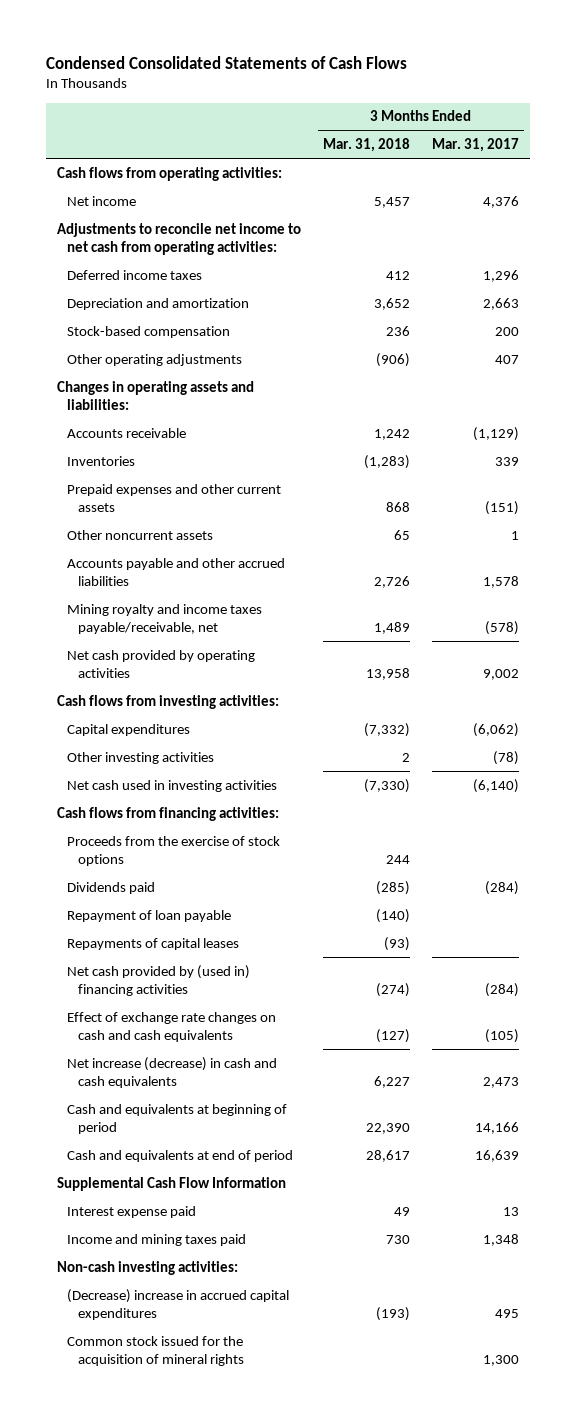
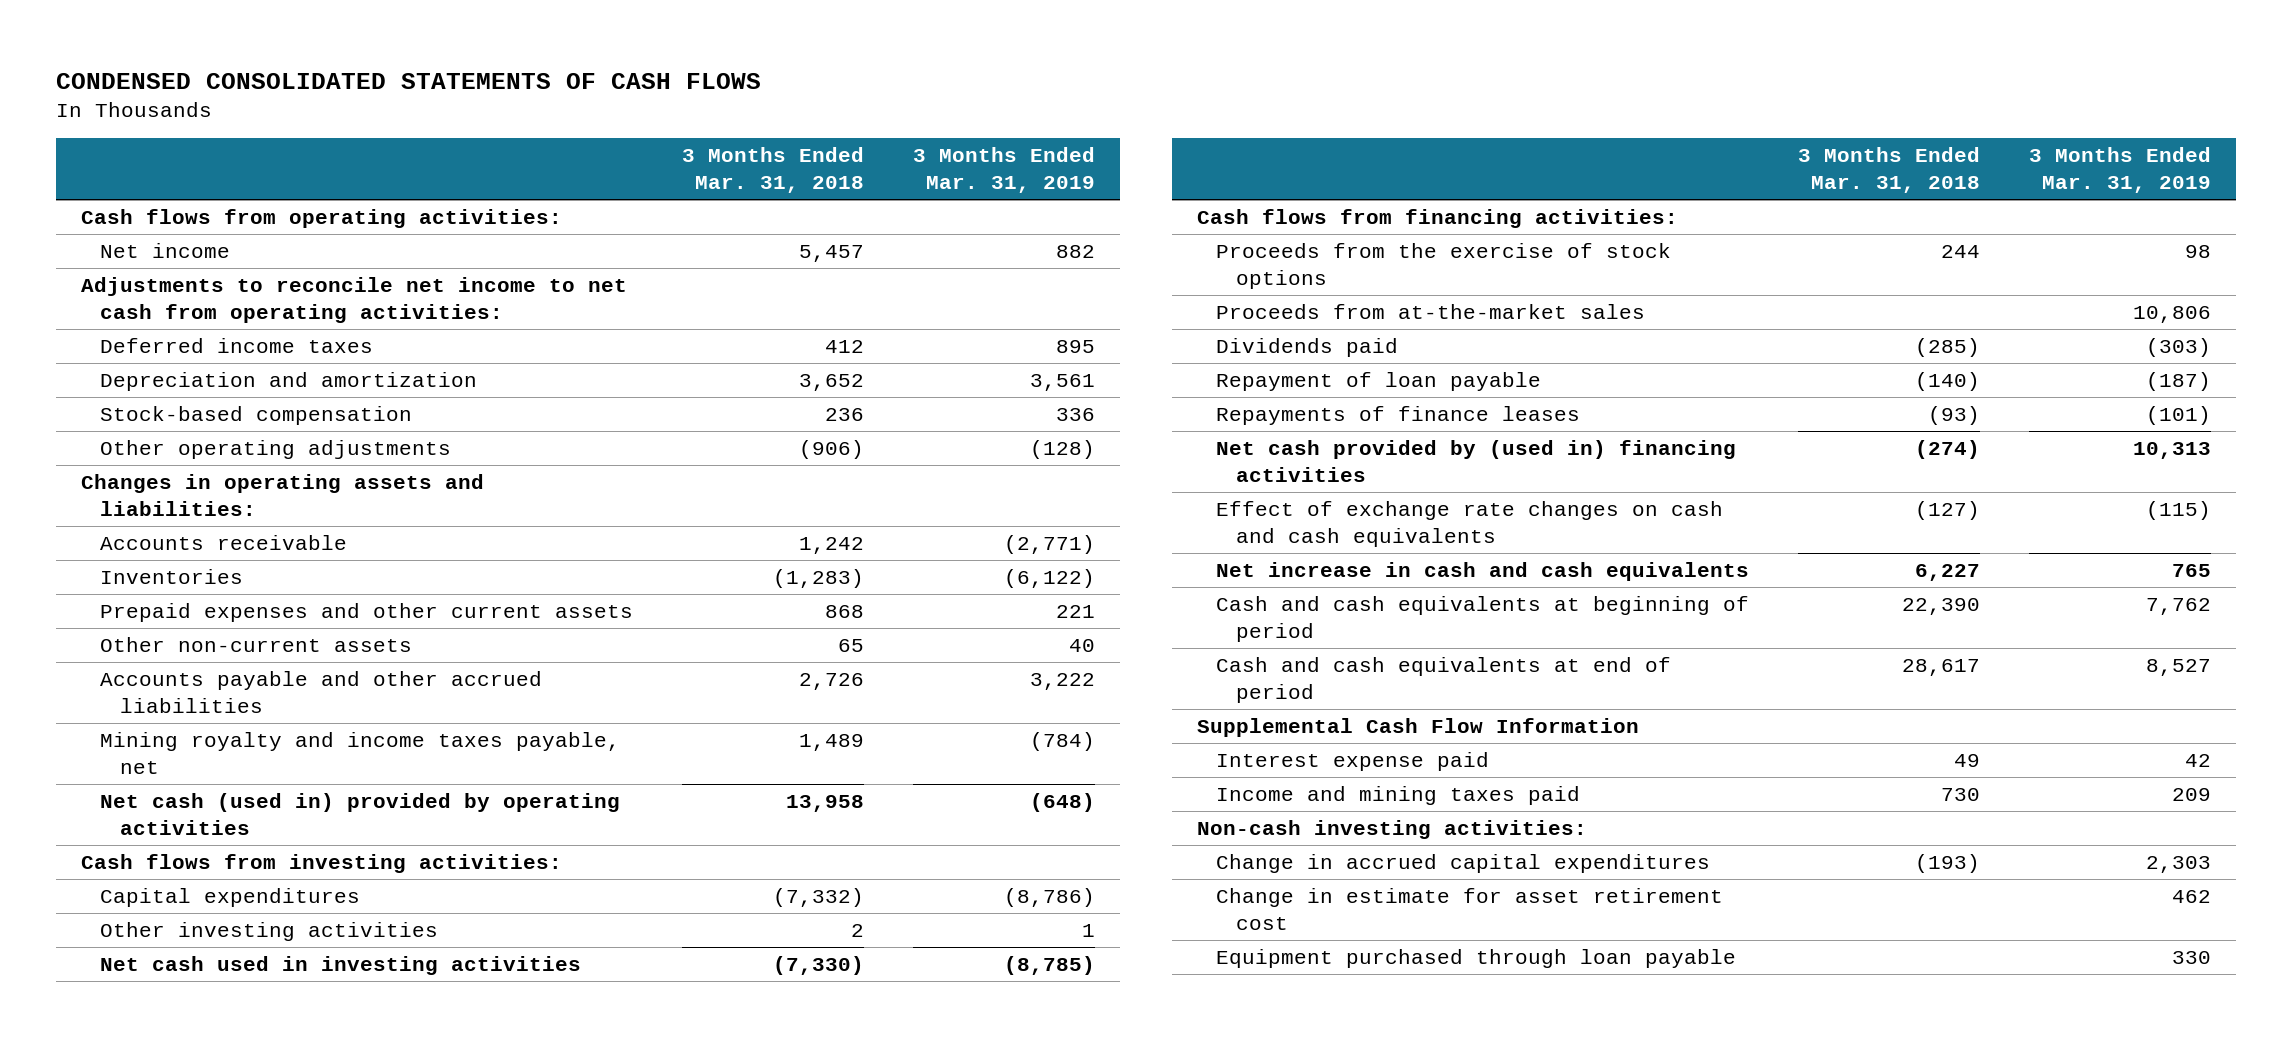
- Condensed Consolidated Statements of Cash Flows
+ CONDENSED CONSOLIDATED STATEMENTS OF CASH FLOWS
- | 3 Months Ended Mar. 31, 2018 | 3 Months Ended Mar. 31, 2017
+ | 3 Months Ended Mar. 31, 2018 | 3 Months Ended Mar. 31, 2019
- Other noncurrent assets | 65 | 1
+ Other non-current assets | 65 | 40
- Mining royalty and income taxes payable/receivable, net | 1,489 | (578)
- Net cash provided by operating activities | 13,958 | 9,002
+ Mining royalty and income taxes payable, net | 1,489 | (784)
+ Net cash (used in) provided by operating activities | 13,958 | (648)
+ Proceeds from at-the-market sales | | 10,806
- Repayments of capital leases | (93) |
+ Repayments of finance leases | (93) | (101)
- Net increase (decrease) in cash and cash equivalents | 6,227 | 2,473
- Cash and equivalents at beginning of period | 22,390 | 14,166
- Cash and equivalents at end of period | 28,617 | 16,639
+ Net increase in cash and cash equivalents | 6,227 | 765
+ Cash and cash equivalents at beginning of period | 22,390 | 7,762
+ Cash and cash equivalents at end of period | 28,617 | 8,527
- (Decrease) increase in accrued capital expenditures | (193) | 495
- Common stock issued for the acquisition of mineral rights | | 1,300
+ Change in accrued capital expenditures | (193) | 2,303
+ Change in estimate for asset retirement cost | | 462
+ Equipment purchased through loan payable | | 330

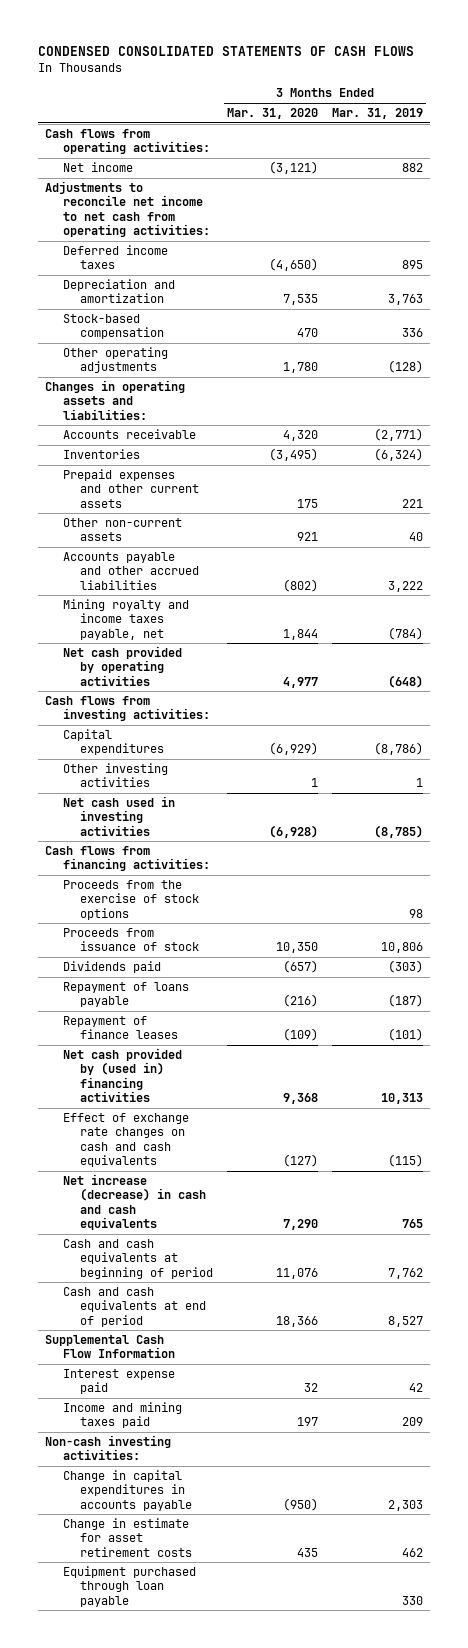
- | 3 Months Ended Mar. 31, 2018 | 3 Months Ended Mar. 31, 2019
+ | 3 Months Ended Mar. 31, 2020 | 3 Months Ended Mar. 31, 2019
- Depreciation and amortization | 3,652 | 3,561
+ Depreciation and amortization | 7,535 | 3,763
- Inventories | (1,283) | (6,122)
+ Inventories | (3,495) | (6,324)
- Net cash (used in) provided by operating activities | 13,958 | (648)
+ Net cash provided by operating activities | 4,977 | (648)
- Proceeds from at-the-market sales | | 10,806
+ Proceeds from issuance of stock | 10,350 | 10,806
- Repayment of loan payable | (140) | (187)
- Repayments of finance leases | (93) | (101)
+ Repayment of loans payable | (216) | (187)
+ Repayment of finance leases | (109) | (101)
- Net increase in cash and cash equivalents | 6,227 | 765
+ Net increase (decrease) in cash and cash equivalents | 7,290 | 765
- Change in accrued capital expenditures | (193) | 2,303
- Change in estimate for asset retirement cost | | 462
+ Change in capital expenditures in accounts payable | (950) | 2,303
+ Change in estimate for asset retirement costs | 435 | 462

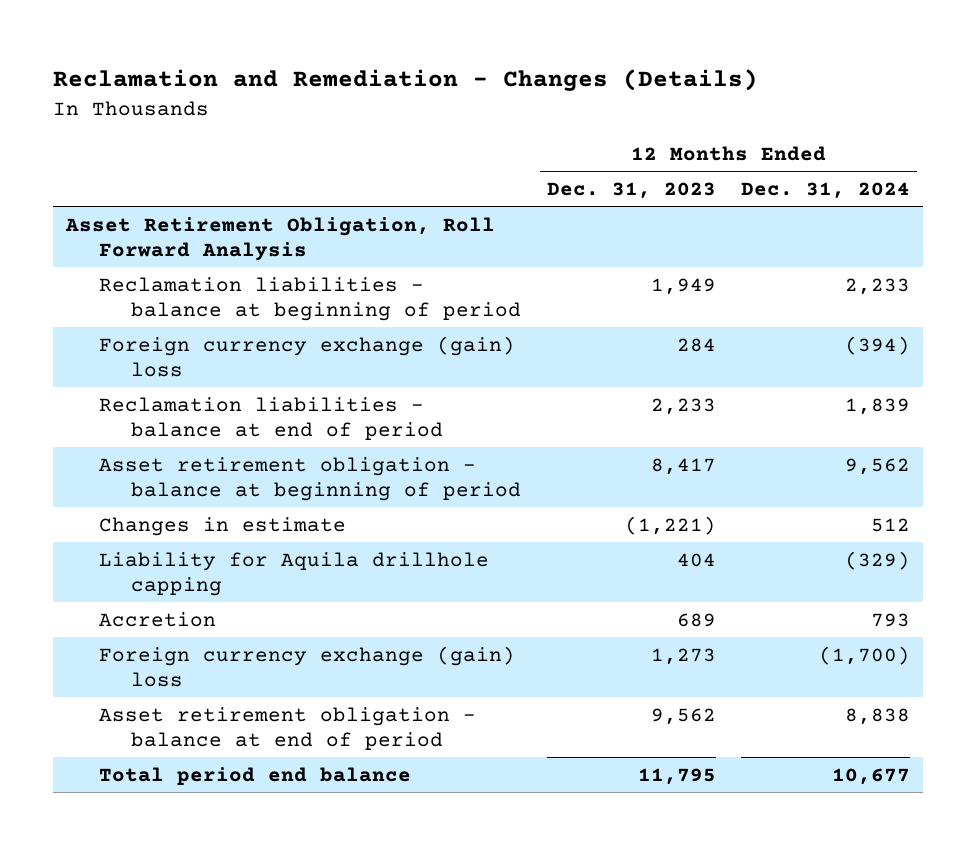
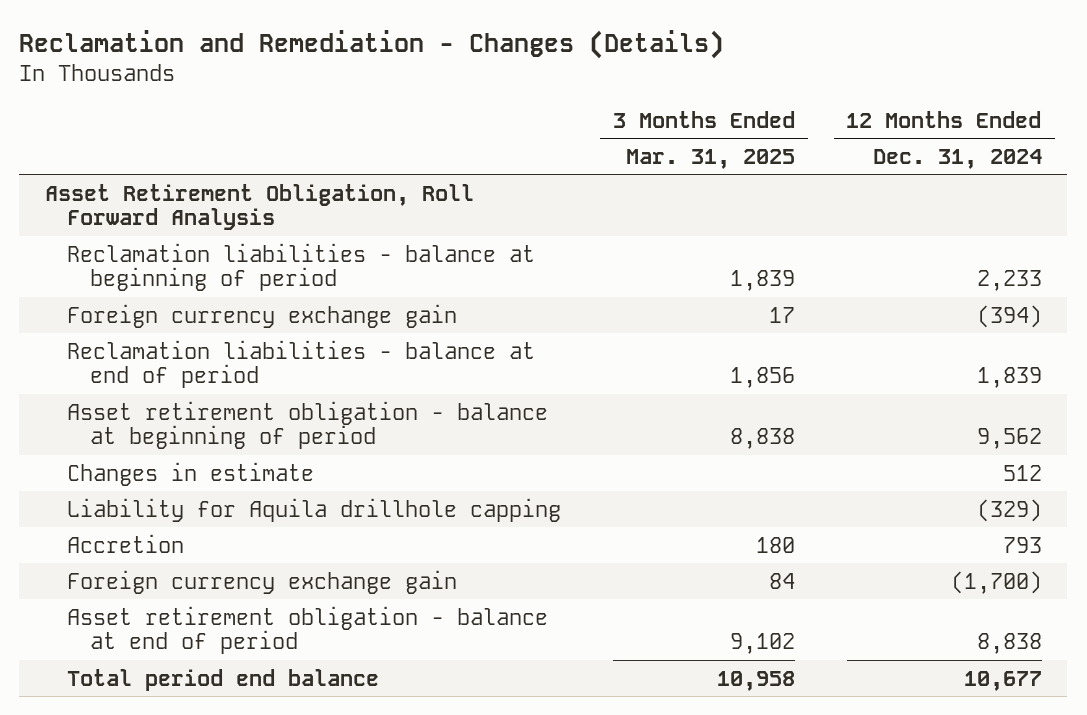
- | 12 Months Ended Dec. 31, 2023 | 12 Months Ended Dec. 31, 2024
+ | 3 Months Ended Mar. 31, 2025 | 12 Months Ended Dec. 31, 2024
- Foreign currency exchange (gain) loss | 284 | (394)
+ Foreign currency exchange gain | 17 | (394)
- Foreign currency exchange (gain) loss | 1,273 | (1,700)
+ Foreign currency exchange gain | 84 | (1,700)

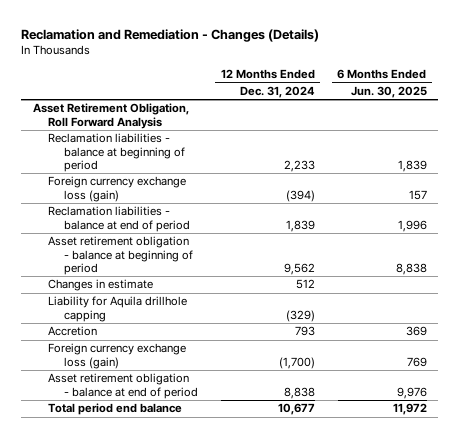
- | 3 Months Ended Mar. 31, 2025 | 12 Months Ended Dec. 31, 2024
+ | 12 Months Ended Dec. 31, 2024 | 6 Months Ended Jun. 30, 2025
- Foreign currency exchange gain | 17 | (394)
+ Foreign currency exchange loss (gain) | (394) | 157
- Foreign currency exchange gain | 84 | (1,700)
+ Foreign currency exchange loss (gain) | (1,700) | 769

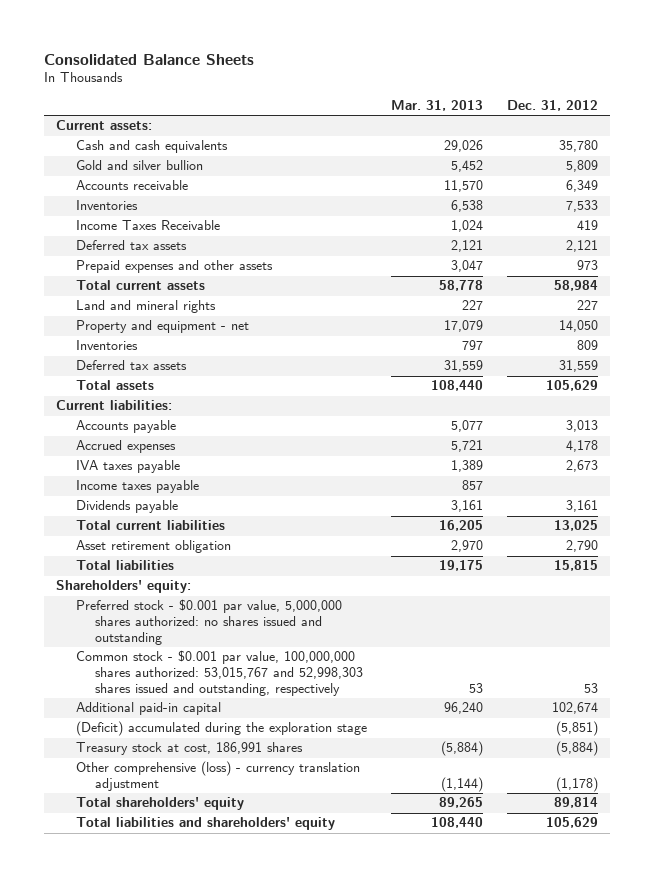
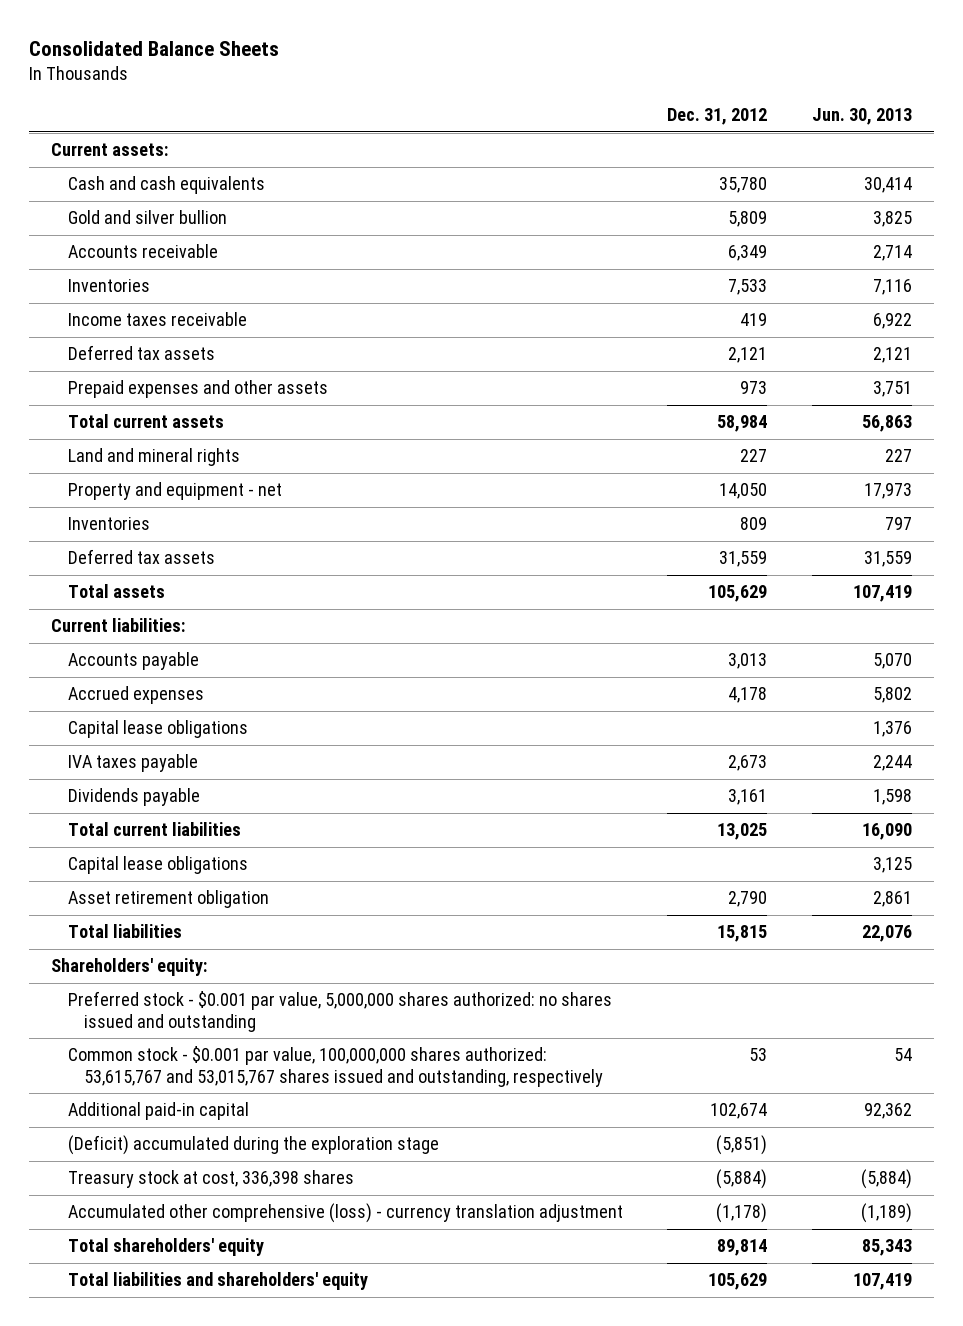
- | Mar. 31, 2013 | Dec. 31, 2012
+ | Dec. 31, 2012 | Jun. 30, 2013
- Income Taxes Receivable | 1,024 | 419
+ Income taxes receivable | 419 | 6,922
+ Capital lease obligations | | 1,376
- Income taxes payable | 857 |
+ Capital lease obligations | | 3,125
- Common stock - $0.001 par value, 100,000,000 shares authorized: 53,015,767 and 52,998,303 shares issued and outstanding, respectively | 53 | 53
+ Common stock - $0.001 par value, 100,000,000 shares authorized: 53,615,767 and 53,015,767 shares issued and outstanding, respectively | 53 | 54
- Treasury stock at cost, 186,991 shares | (5,884) | (5,884)
- Other comprehensive (loss) - currency translation adjustment | (1,144) | (1,178)
+ Treasury stock at cost, 336,398 shares | (5,884) | (5,884)
+ Accumulated other comprehensive (loss) - currency translation adjustment | (1,178) | (1,189)

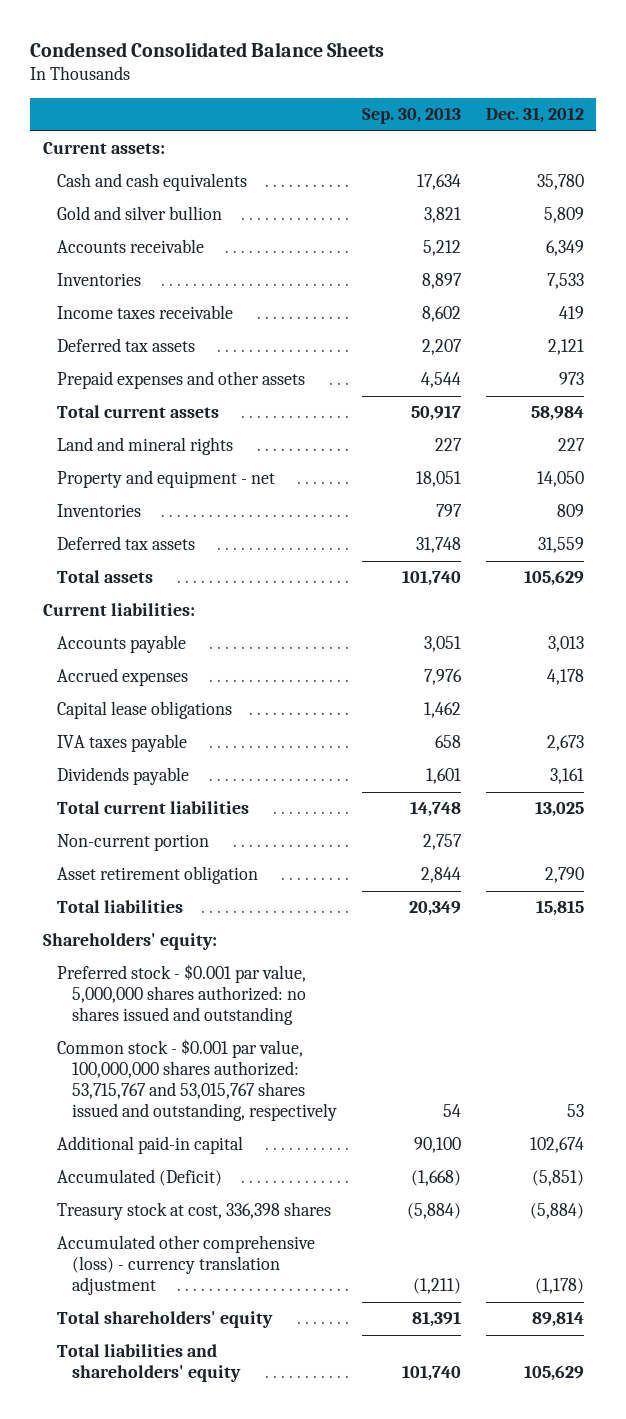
- Consolidated Balance Sheets
+ Condensed Consolidated Balance Sheets
- | Dec. 31, 2012 | Jun. 30, 2013
+ | Sep. 30, 2013 | Dec. 31, 2012
- Capital lease obligations | | 3,125
+ Non-current portion | 2,757 |
- Common stock - $0.001 par value, 100,000,000 shares authorized: 53,615,767 and 53,015,767 shares issued and outstanding, respectively | 53 | 54
+ Common stock - $0.001 par value, 100,000,000 shares authorized: 53,715,767 and 53,015,767 shares issued and outstanding, respectively | 54 | 53
- (Deficit) accumulated during the exploration stage | (5,851) |
+ Accumulated (Deficit) | (1,668) | (5,851)

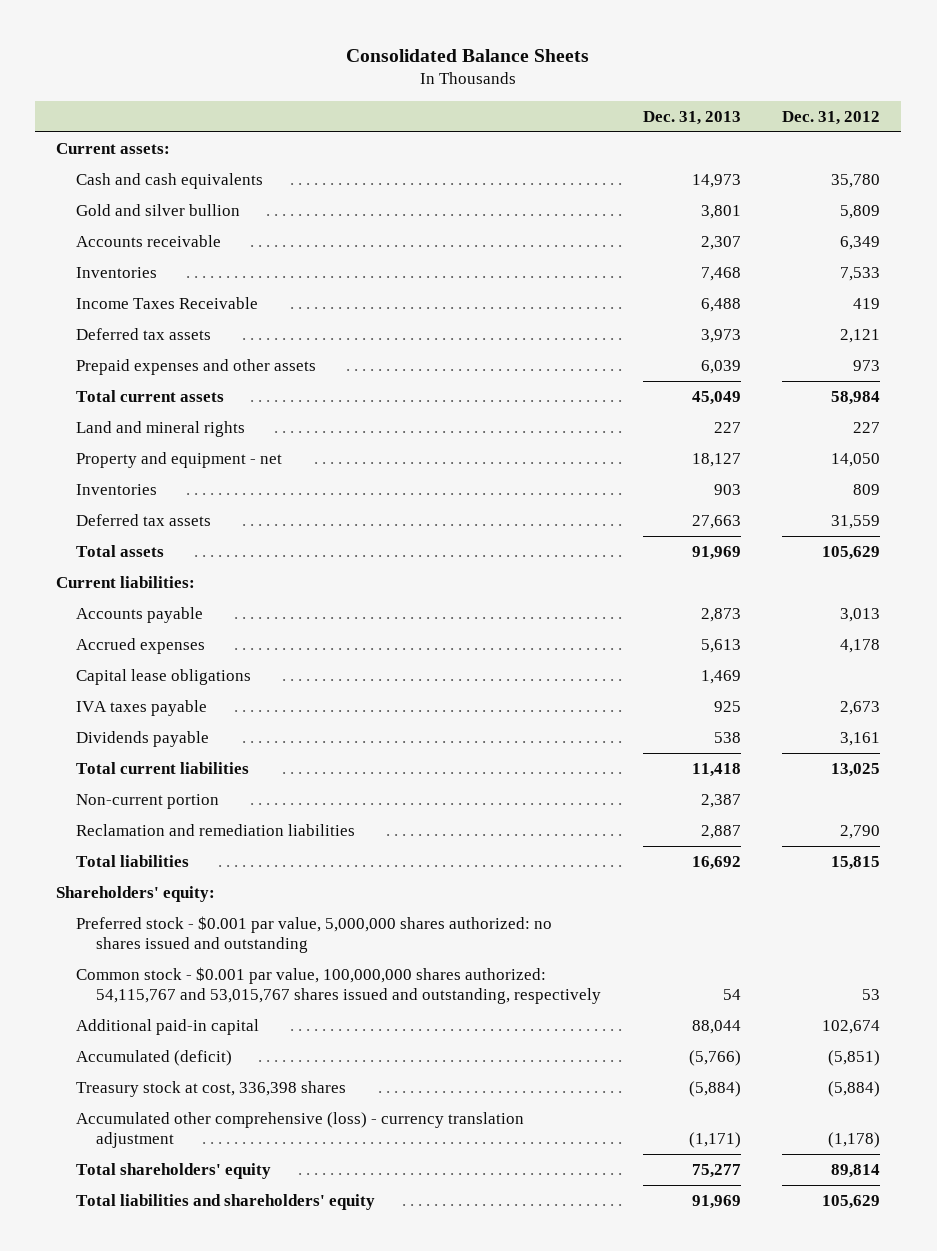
- Condensed Consolidated Balance Sheets
+ Consolidated Balance Sheets
- | Sep. 30, 2013 | Dec. 31, 2012
+ | Dec. 31, 2013 | Dec. 31, 2012
- Income taxes receivable | 8,602 | 419
+ Income Taxes Receivable | 6,488 | 419
- Asset retirement obligation | 2,844 | 2,790
+ Reclamation and remediation liabilities | 2,887 | 2,790
- Common stock - $0.001 par value, 100,000,000 shares authorized: 53,715,767 and 53,015,767 shares issued and outstanding, respectively | 54 | 53
+ Common stock - $0.001 par value, 100,000,000 shares authorized: 54,115,767 and 53,015,767 shares issued and outstanding, respectively | 54 | 53
- Accumulated (Deficit) | (1,668) | (5,851)
+ Accumulated (deficit) | (5,766) | (5,851)

